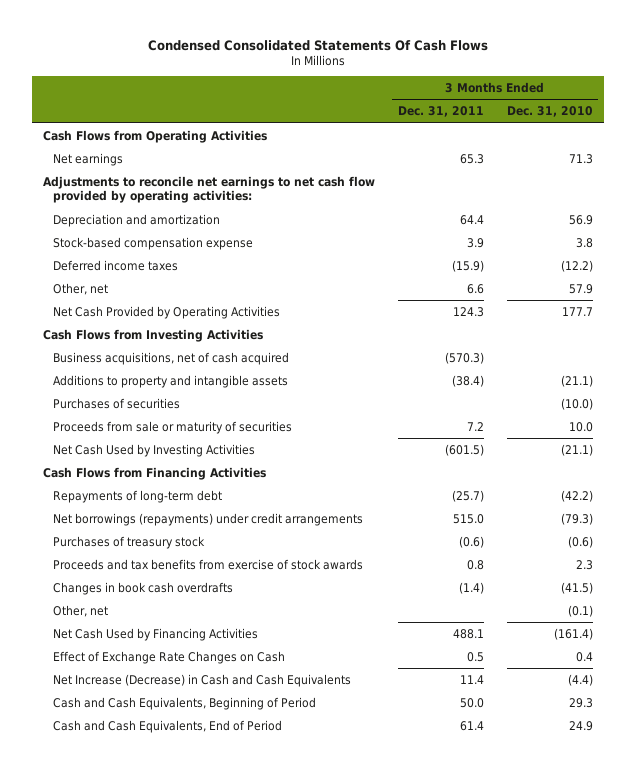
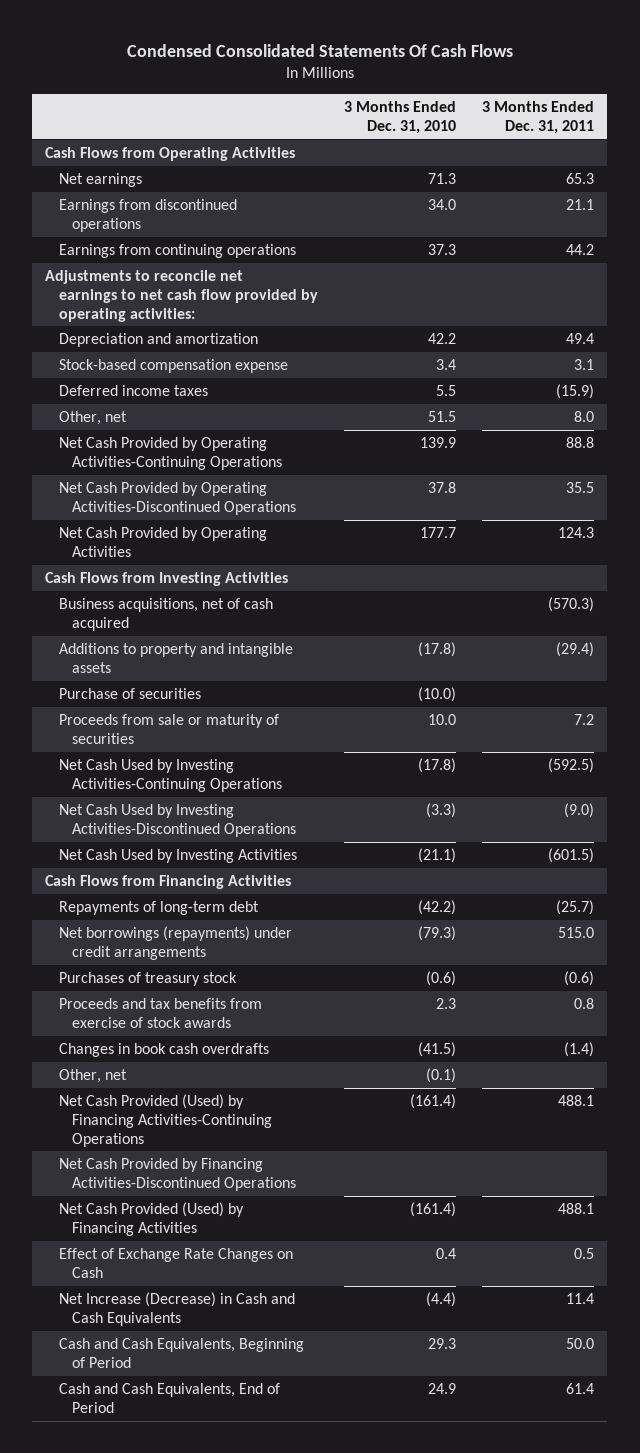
- | 3 Months Ended Dec. 31, 2011 | 3 Months Ended Dec. 31, 2010
+ | 3 Months Ended Dec. 31, 2010 | 3 Months Ended Dec. 31, 2011
+ Earnings from discontinued operations | 34.0 | 21.1
+ Earnings from continuing operations | 37.3 | 44.2
- Depreciation and amortization | 64.4 | 56.9
- Stock-based compensation expense | 3.9 | 3.8
- Deferred income taxes | (15.9) | (12.2)
- Other, net | 6.6 | 57.9
+ Depreciation and amortization | 42.2 | 49.4
+ Stock-based compensation expense | 3.4 | 3.1
+ Deferred income taxes | 5.5 | (15.9)
+ Other, net | 51.5 | 8.0
+ Net Cash Provided by Operating Activities-Continuing Operations | 139.9 | 88.8
+ Net Cash Provided by Operating Activities-Discontinued Operations | 37.8 | 35.5
- Additions to property and intangible assets | (38.4) | (21.1)
- Purchases of securities | | (10.0)
+ Additions to property and intangible assets | (17.8) | (29.4)
+ Purchase of securities | (10.0) |
+ Net Cash Used by Investing Activities-Continuing Operations | (17.8) | (592.5)
+ Net Cash Used by Investing Activities-Discontinued Operations | (3.3) | (9.0)
- Net Cash Used by Financing Activities | 488.1 | (161.4)
+ Net Cash Provided (Used) by Financing Activities-Continuing Operations | (161.4) | 488.1
+ Net Cash Provided by Financing Activities-Discontinued Operations
+ Net Cash Provided (Used) by Financing Activities | (161.4) | 488.1

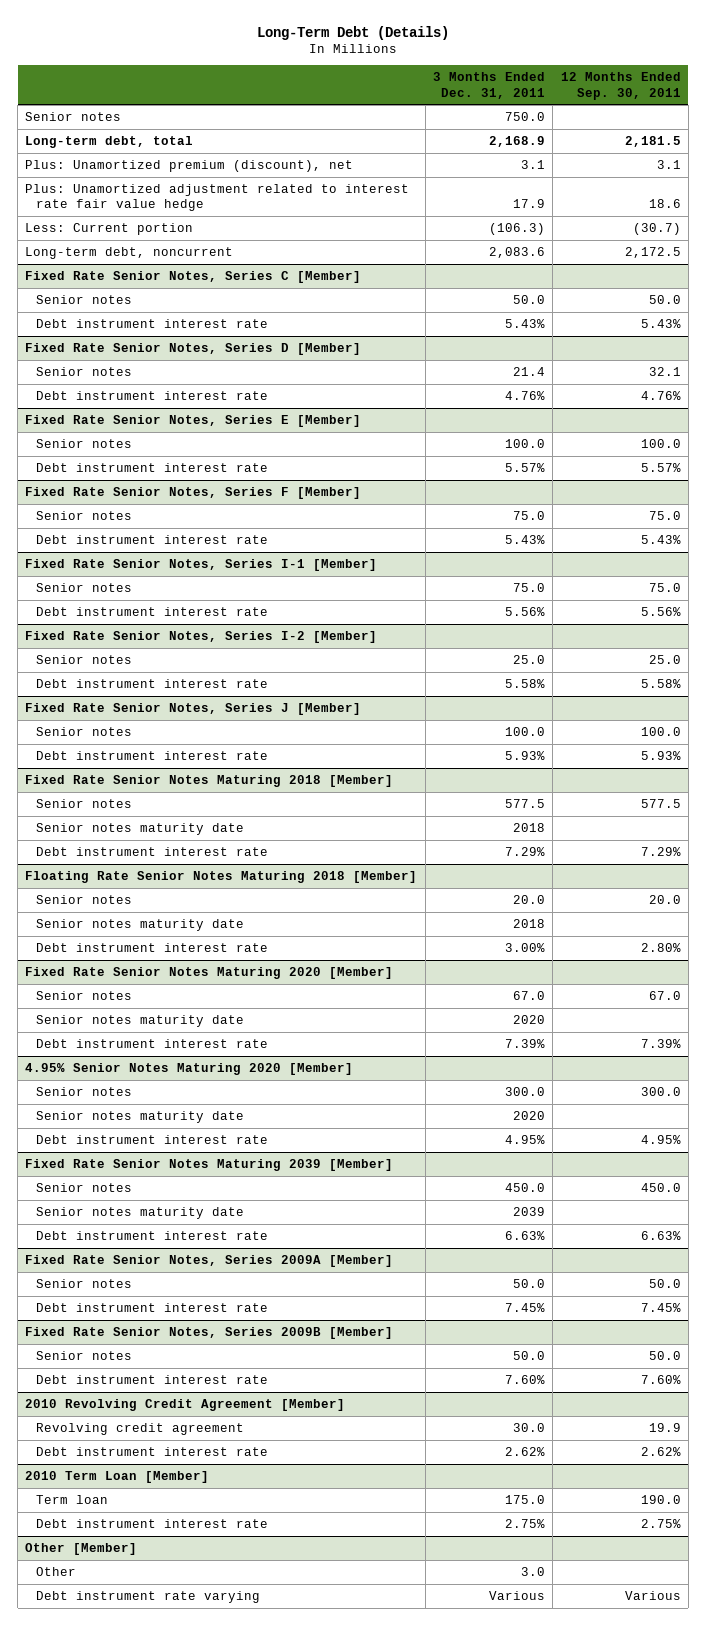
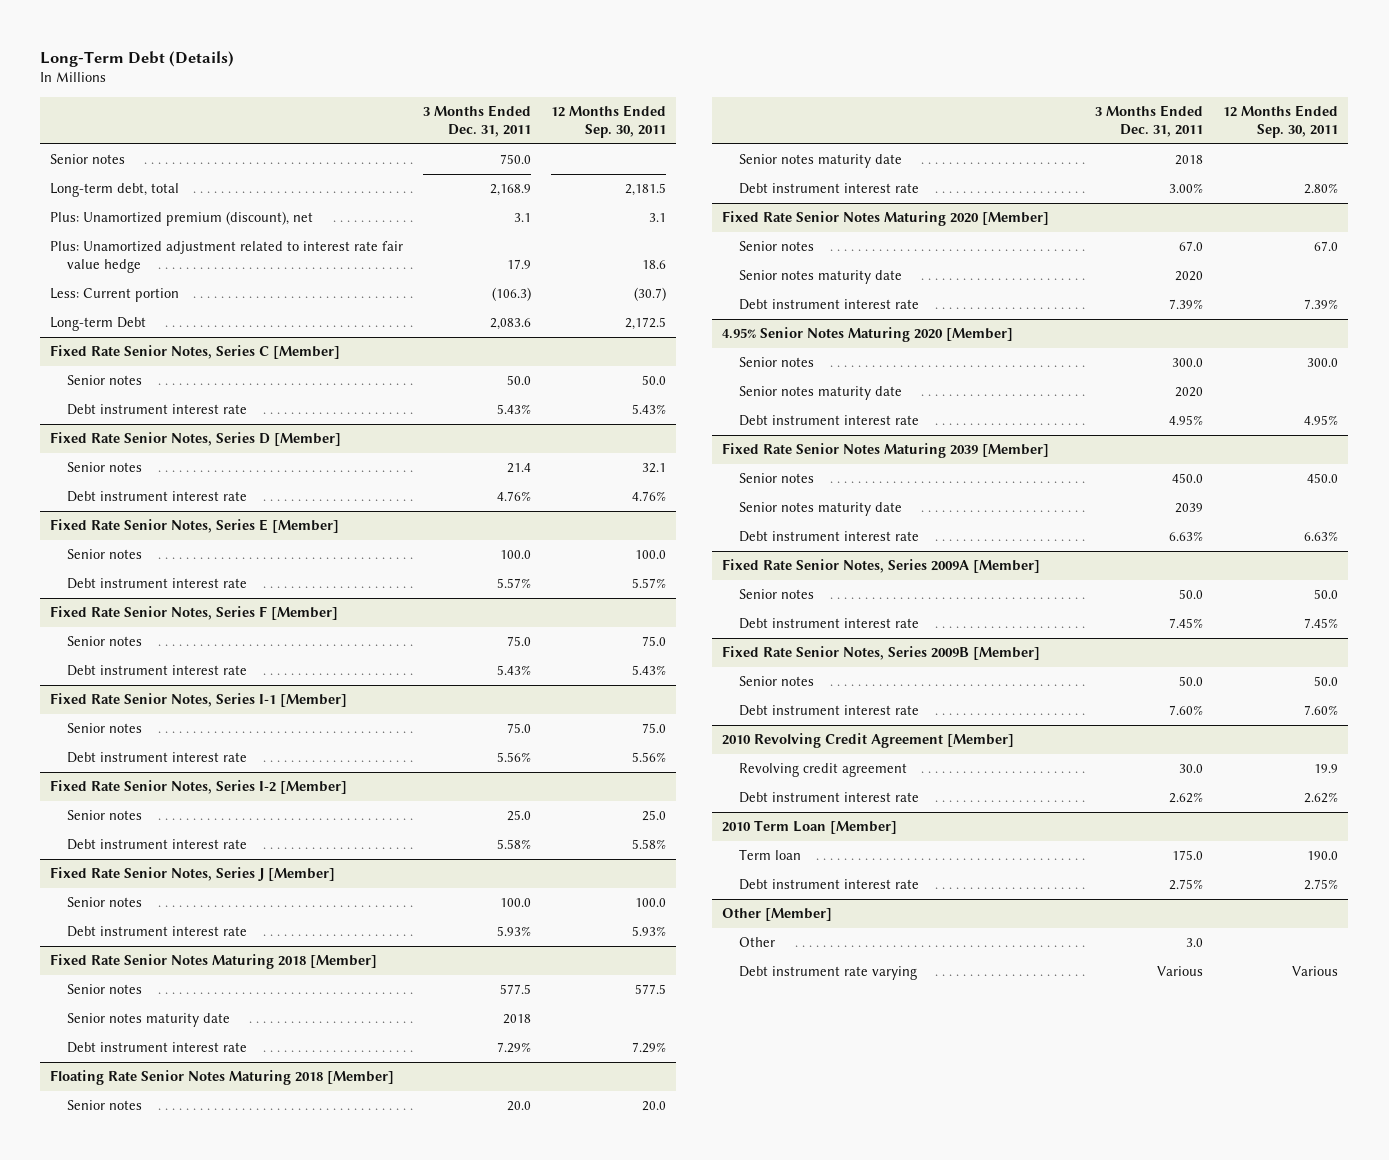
- Long-term debt, noncurrent | 2,083.6 | 2,172.5
+ Long-term Debt | 2,083.6 | 2,172.5

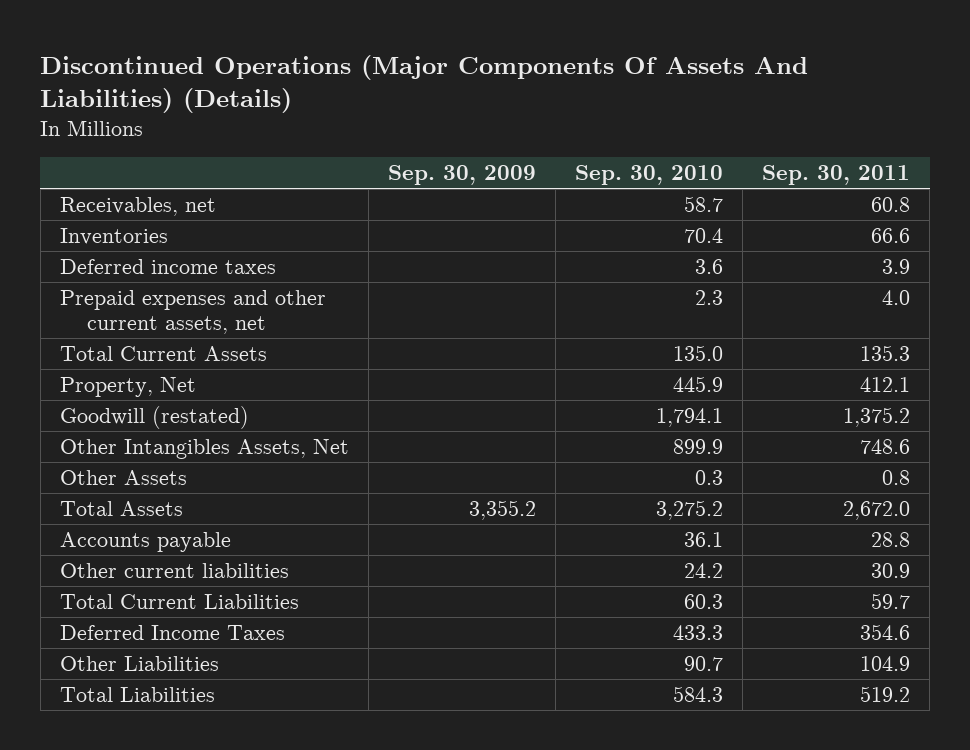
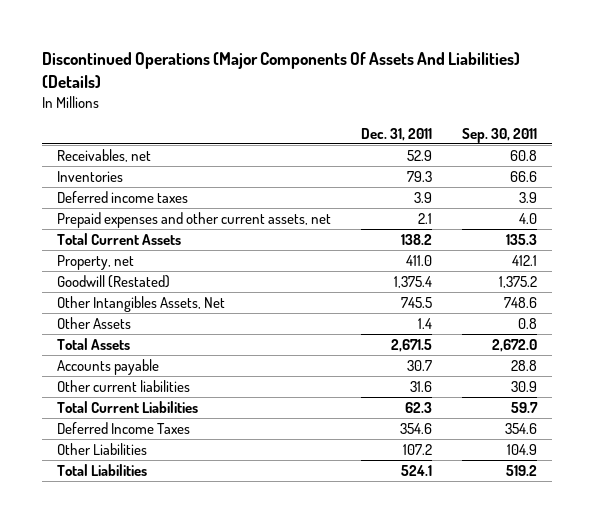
- | Sep. 30, 2009 | Sep. 30, 2010 | Sep. 30, 2011
+ | Dec. 31, 2011 | Sep. 30, 2011
- Property, Net | | 445.9 | 412.1
- Goodwill (restated) | | 1,794.1 | 1,375.2
+ Property, net | 411.0 | 412.1
+ Goodwill (Restated) | 1,375.4 | 1,375.2

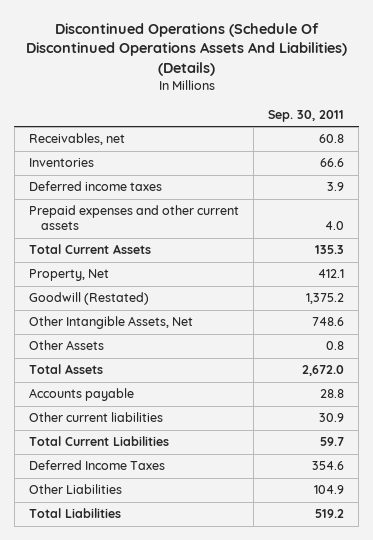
- Discontinued Operations (Major Components Of Assets And Liabilities) (Details)
+ Discontinued Operations (Schedule Of Discontinued Operations Assets And Liabilities) (Details)
- | Dec. 31, 2011 | Sep. 30, 2011
+ | Sep. 30, 2011
- Prepaid expenses and other current assets, net | 2.1 | 4.0
+ Prepaid expenses and other current assets | 4.0
- Property, net | 411.0 | 412.1
+ Property, Net | 412.1
- Other Intangibles Assets, Net | 745.5 | 748.6
+ Other Intangible Assets, Net | 748.6

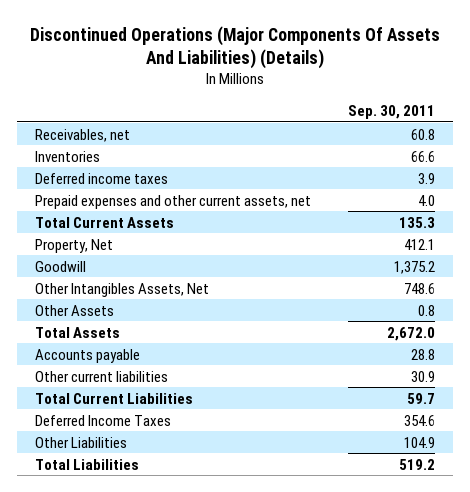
- Discontinued Operations (Schedule Of Discontinued Operations Assets And Liabilities) (Details)
+ Discontinued Operations (Major Components Of Assets And Liabilities) (Details)
- Prepaid expenses and other current assets | 4.0
+ Prepaid expenses and other current assets, net | 4.0
- Goodwill (Restated) | 1,375.2
- Other Intangible Assets, Net | 748.6
+ Goodwill | 1,375.2
+ Other Intangibles Assets, Net | 748.6

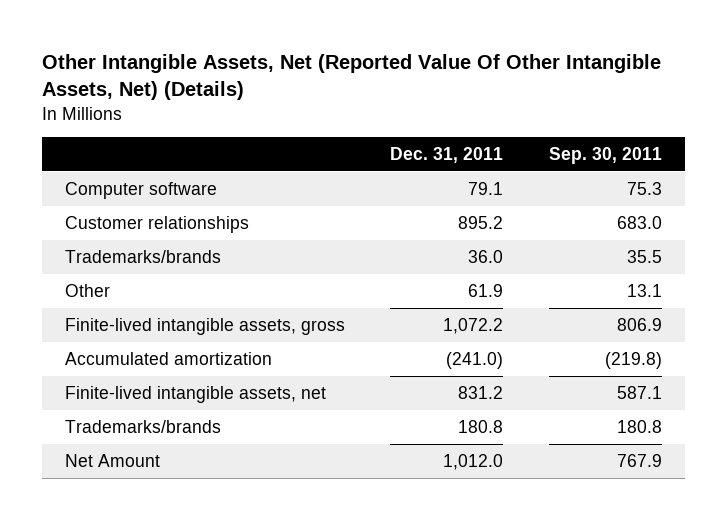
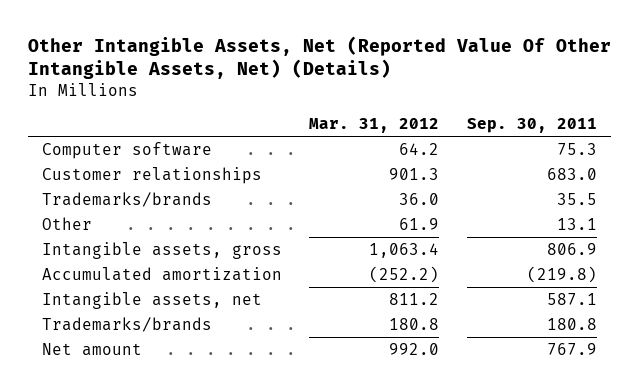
- | Dec. 31, 2011 | Sep. 30, 2011
+ | Mar. 31, 2012 | Sep. 30, 2011
- Finite-lived intangible assets, gross | 1,072.2 | 806.9
+ Intangible assets, gross | 1,063.4 | 806.9
- Finite-lived intangible assets, net | 831.2 | 587.1
+ Intangible assets, net | 811.2 | 587.1
- Net Amount | 1,012.0 | 767.9
+ Net amount | 992.0 | 767.9

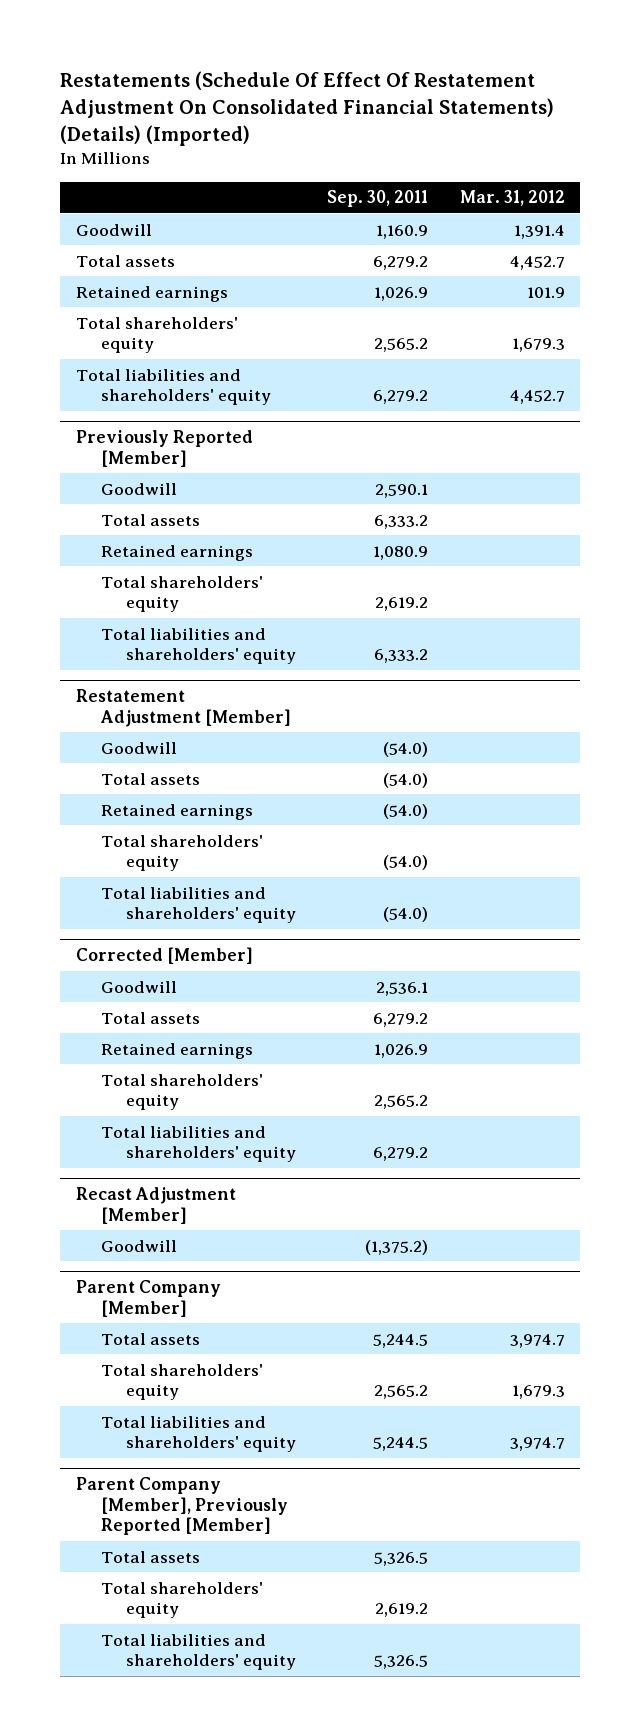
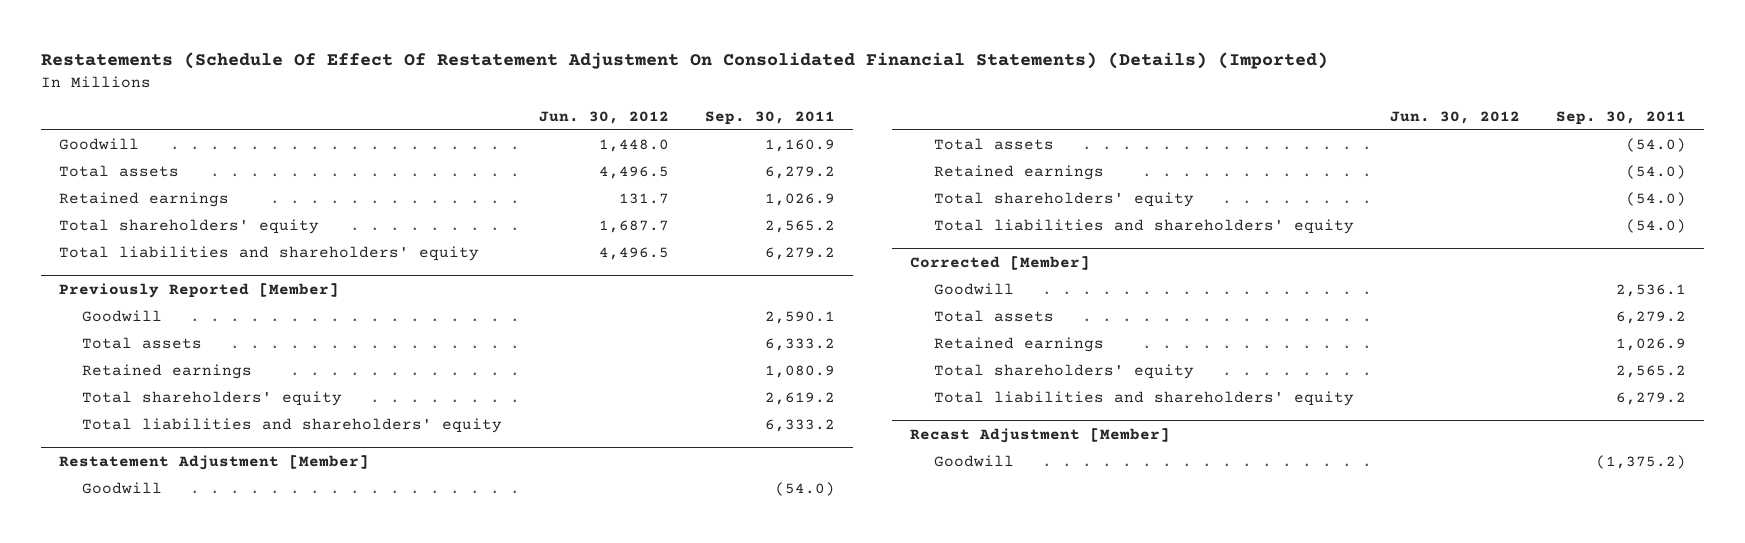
- | Sep. 30, 2011 | Mar. 31, 2012
+ | Jun. 30, 2012 | Sep. 30, 2011
- Parent Company [Member]
- Total assets | 5,244.5 | 3,974.7
- Total shareholders' equity | 2,565.2 | 1,679.3
- Total liabilities and shareholders' equity | 5,244.5 | 3,974.7
- Parent Company [Member], Previously Reported [Member]
- Total assets | 5,326.5 |
- Total shareholders' equity | 2,619.2 |
- Total liabilities and shareholders' equity | 5,326.5 |

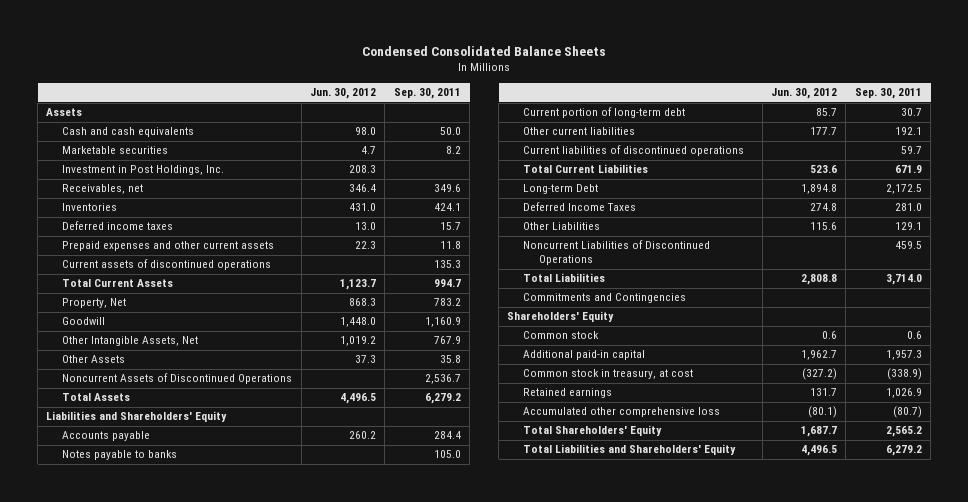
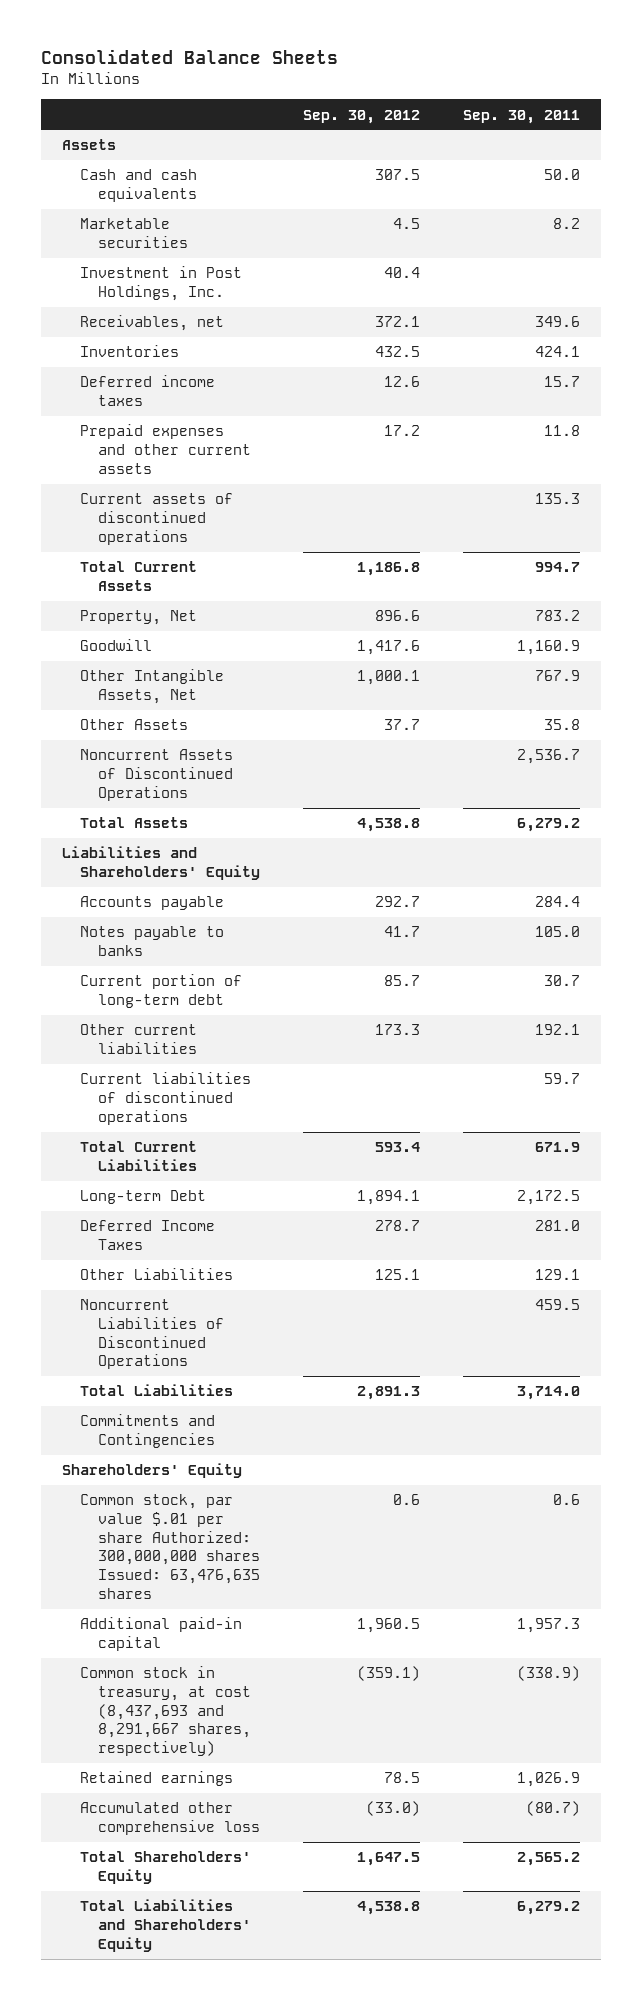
- Condensed Consolidated Balance Sheets
+ Consolidated Balance Sheets
- | Jun. 30, 2012 | Sep. 30, 2011
+ | Sep. 30, 2012 | Sep. 30, 2011
- Common stock | 0.6 | 0.6
+ Common stock, par value $.01 per share Authorized: 300,000,000 shares Issued: 63,476,635 shares | 0.6 | 0.6
- Common stock in treasury, at cost | (327.2) | (338.9)
+ Common stock in treasury, at cost (8,437,693 and 8,291,667 shares, respectively) | (359.1) | (338.9)

